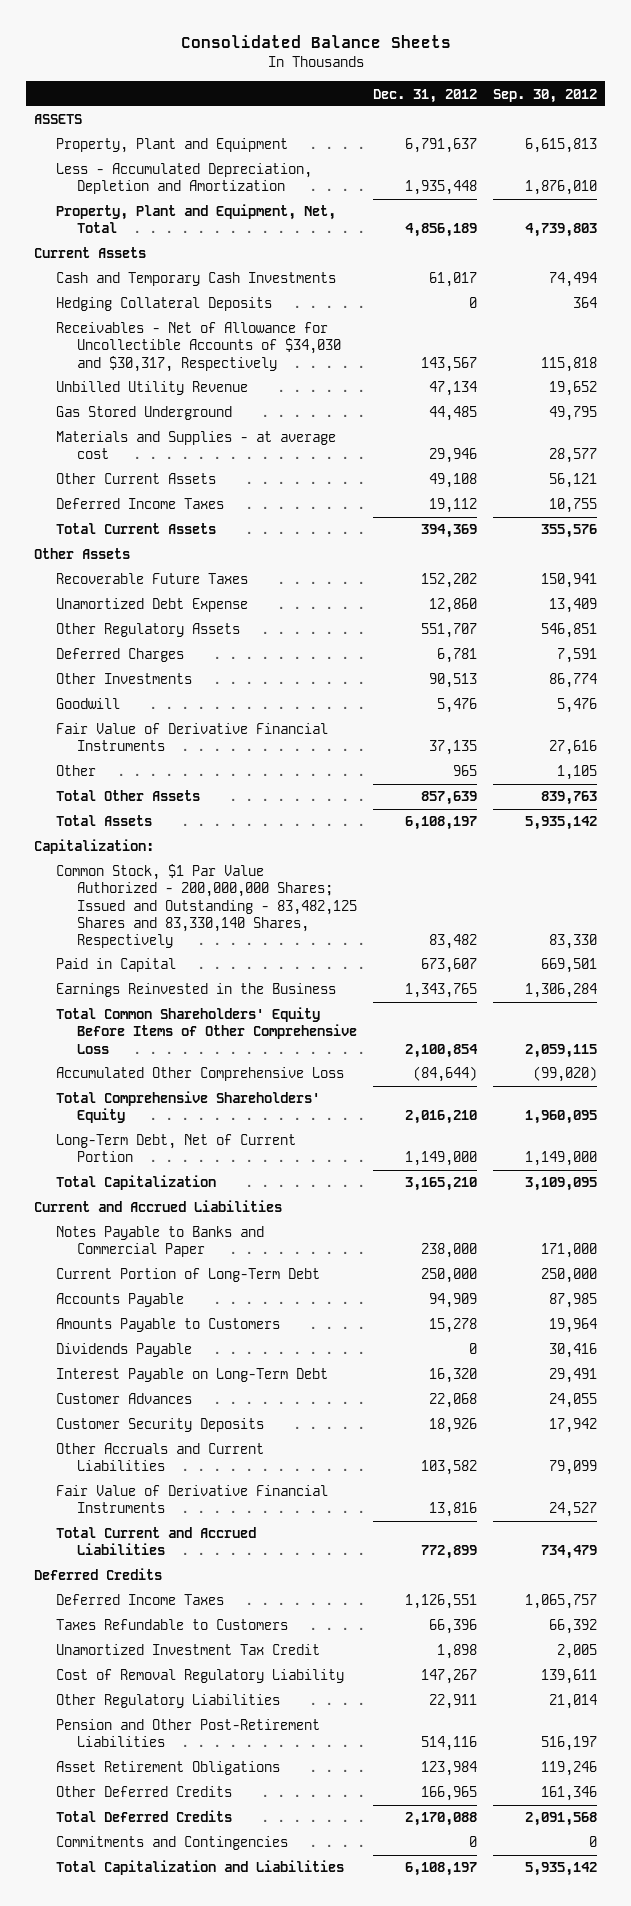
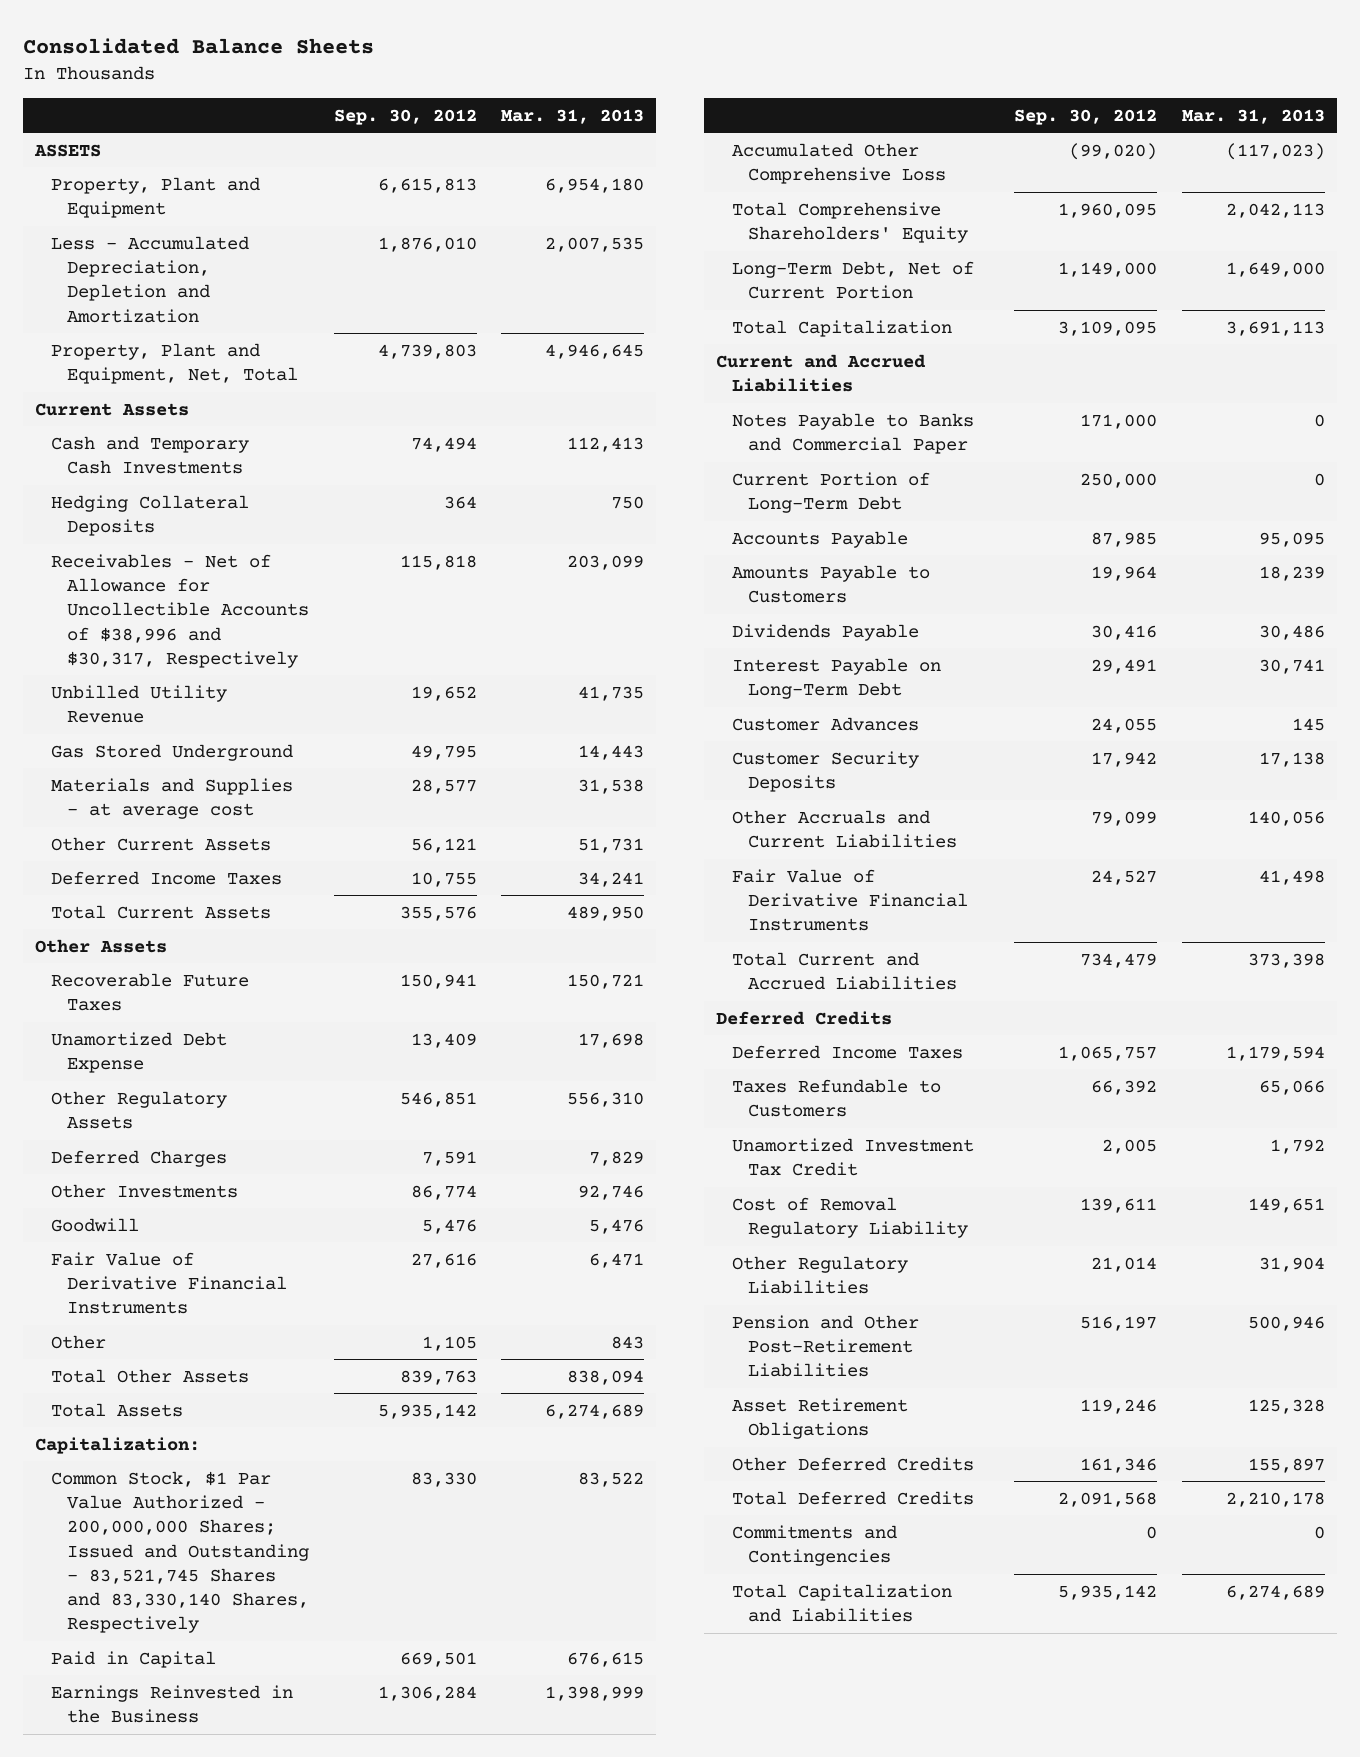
- | Dec. 31, 2012 | Sep. 30, 2012
+ | Sep. 30, 2012 | Mar. 31, 2013
- Receivables - Net of Allowance for Uncollectible Accounts of $34,030 and $30,317, Respectively | 143,567 | 115,818
+ Receivables - Net of Allowance for Uncollectible Accounts of $38,996 and $30,317, Respectively | 115,818 | 203,099
- Common Stock, $1 Par Value Authorized - 200,000,000 Shares; Issued and Outstanding - 83,482,125 Shares and 83,330,140 Shares, Respectively | 83,482 | 83,330
+ Common Stock, $1 Par Value Authorized - 200,000,000 Shares; Issued and Outstanding - 83,521,745 Shares and 83,330,140 Shares, Respectively | 83,330 | 83,522
- Total Common Shareholders' Equity Before Items of Other Comprehensive Loss | 2,100,854 | 2,059,115

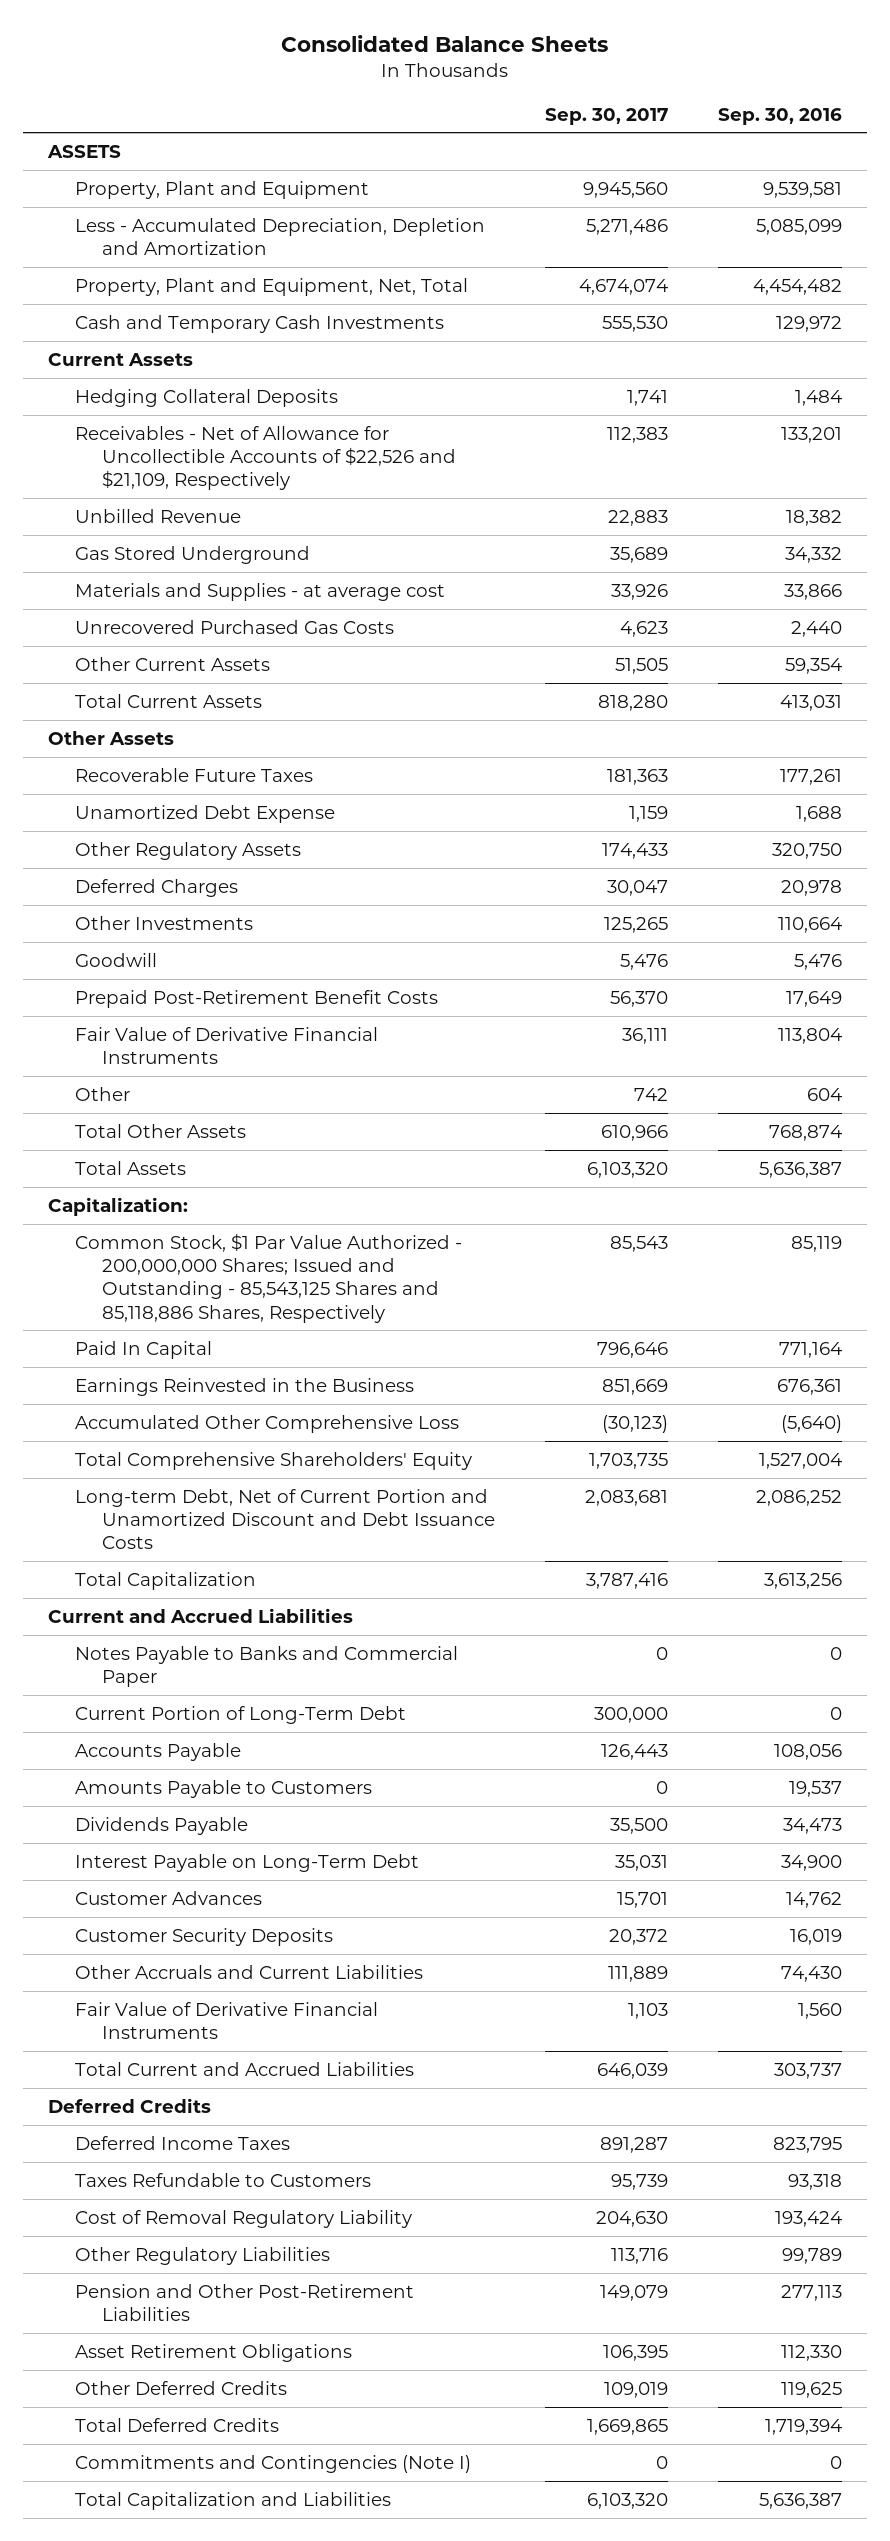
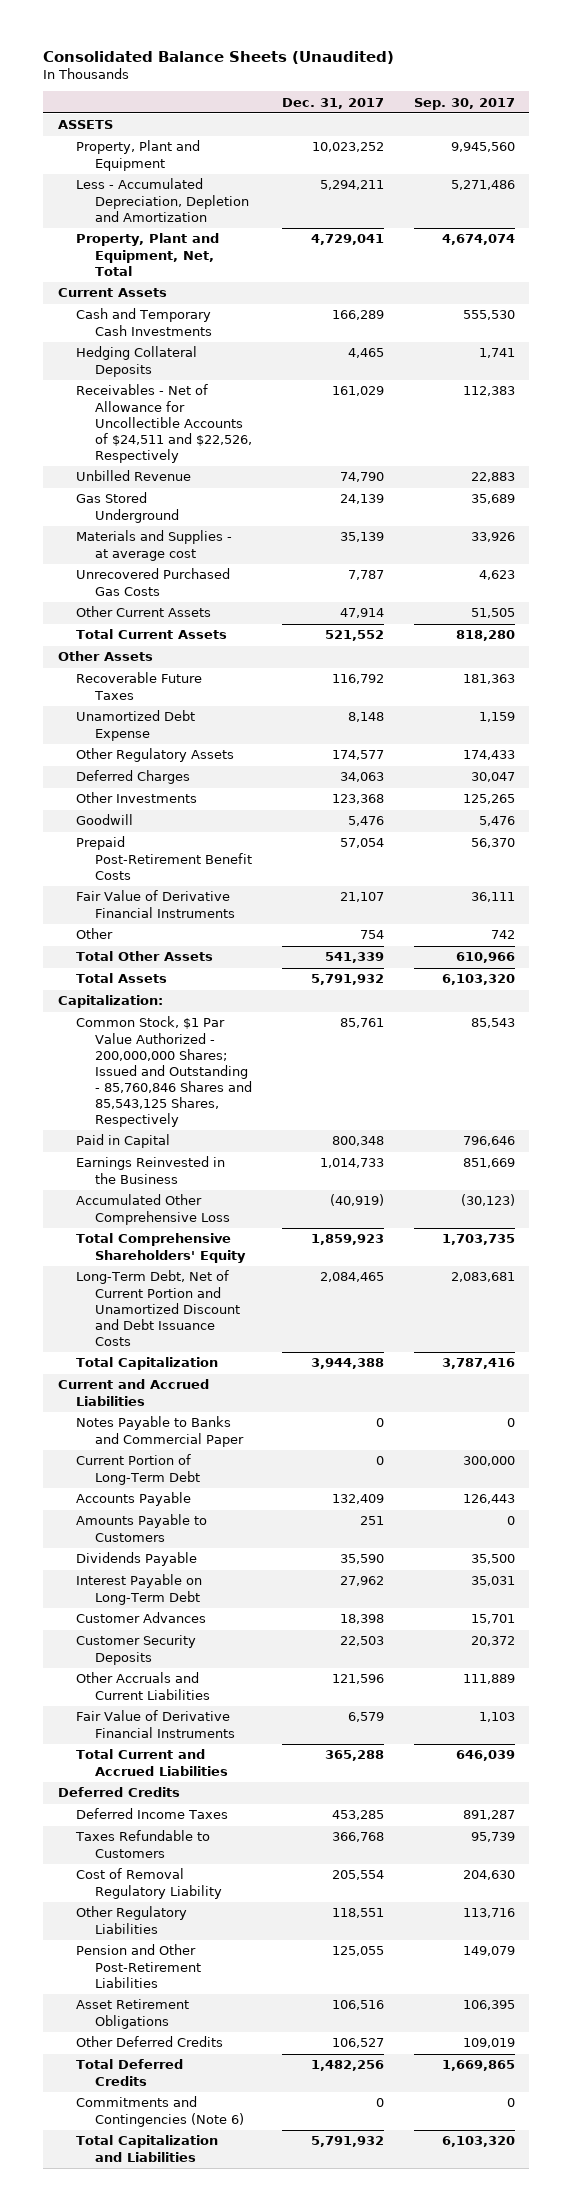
- Consolidated Balance Sheets
+ Consolidated Balance Sheets (Unaudited)
- | Sep. 30, 2017 | Sep. 30, 2016
+ | Dec. 31, 2017 | Sep. 30, 2017
moved down: Cash and Temporary Cash Investments | 166,289 | 555,530
- Receivables - Net of Allowance for Uncollectible Accounts of $22,526 and $21,109, Respectively | 112,383 | 133,201
+ Receivables - Net of Allowance for Uncollectible Accounts of $24,511 and $22,526, Respectively | 161,029 | 112,383
- Common Stock, $1 Par Value Authorized - 200,000,000 Shares; Issued and Outstanding - 85,543,125 Shares and 85,118,886 Shares, Respectively | 85,543 | 85,119
- Paid In Capital | 796,646 | 771,164
+ Common Stock, $1 Par Value Authorized - 200,000,000 Shares; Issued and Outstanding - 85,760,846 Shares and 85,543,125 Shares, Respectively | 85,761 | 85,543
+ Paid in Capital | 800,348 | 796,646
- Long-term Debt, Net of Current Portion and Unamortized Discount and Debt Issuance Costs | 2,083,681 | 2,086,252
+ Long-Term Debt, Net of Current Portion and Unamortized Discount and Debt Issuance Costs | 2,084,465 | 2,083,681
- Commitments and Contingencies (Note I) | 0 | 0
+ Commitments and Contingencies (Note 6) | 0 | 0

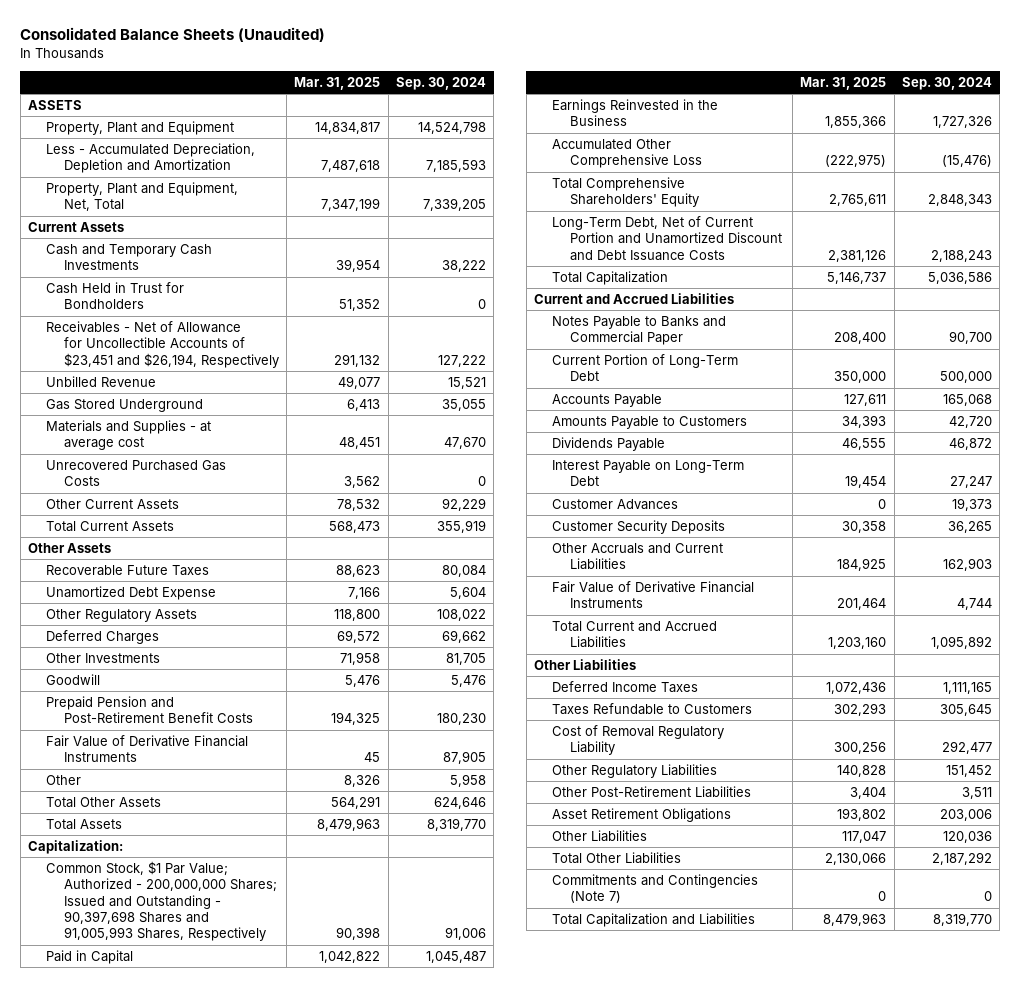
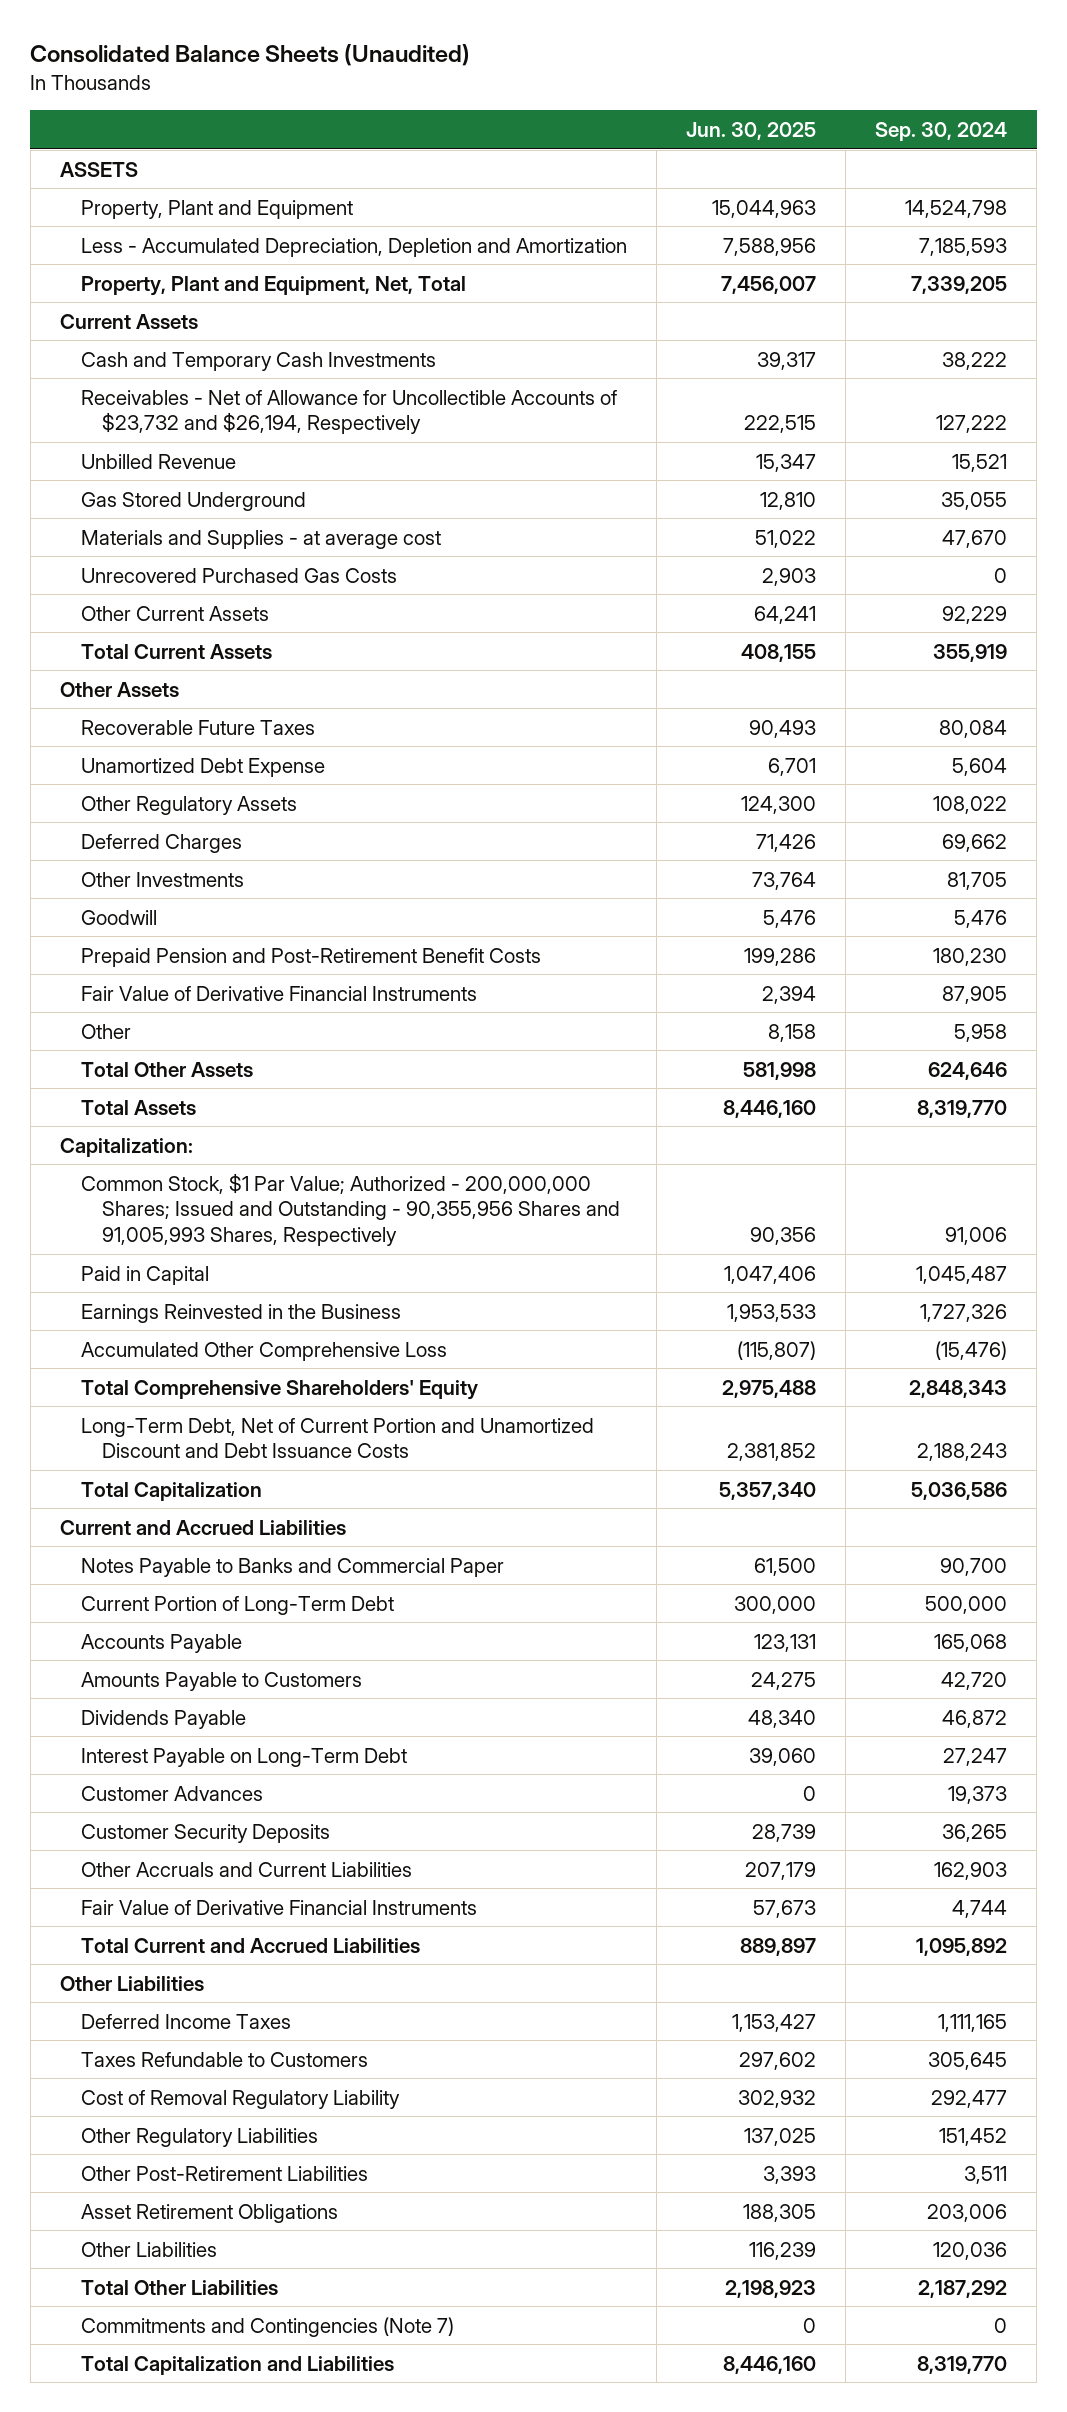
- | Mar. 31, 2025 | Sep. 30, 2024
+ | Jun. 30, 2025 | Sep. 30, 2024
- Cash Held in Trust for Bondholders | 51,352 | 0
- Receivables - Net of Allowance for Uncollectible Accounts of $23,451 and $26,194, Respectively | 291,132 | 127,222
+ Receivables - Net of Allowance for Uncollectible Accounts of $23,732 and $26,194, Respectively | 222,515 | 127,222
- Common Stock, $1 Par Value; Authorized - 200,000,000 Shares; Issued and Outstanding - 90,397,698 Shares and 91,005,993 Shares, Respectively | 90,398 | 91,006
+ Common Stock, $1 Par Value; Authorized - 200,000,000 Shares; Issued and Outstanding - 90,355,956 Shares and 91,005,993 Shares, Respectively | 90,356 | 91,006

